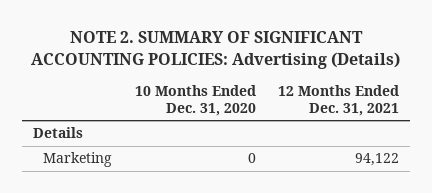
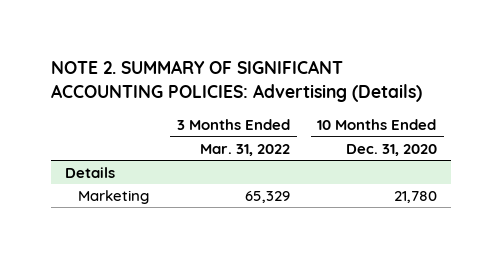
- | 10 Months Ended Dec. 31, 2020 | 12 Months Ended Dec. 31, 2021
+ | 3 Months Ended Mar. 31, 2022 | 10 Months Ended Dec. 31, 2020
- Marketing | 0 | 94,122
+ Marketing | 65,329 | 21,780

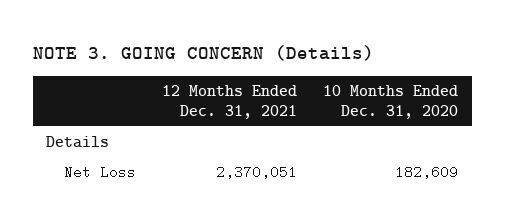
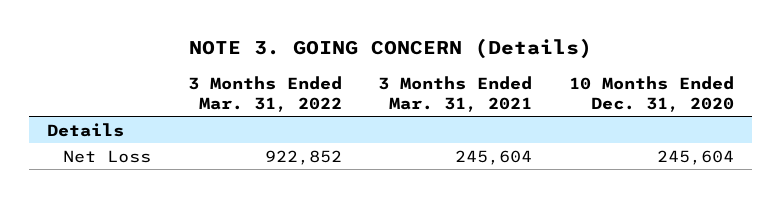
- | 12 Months Ended Dec. 31, 2021 | 10 Months Ended Dec. 31, 2020
+ | 3 Months Ended Mar. 31, 2022 | 3 Months Ended Mar. 31, 2021 | 10 Months Ended Dec. 31, 2020
- Net Loss | 2,370,051 | 182,609
+ Net Loss | 922,852 | 245,604 | 245,604

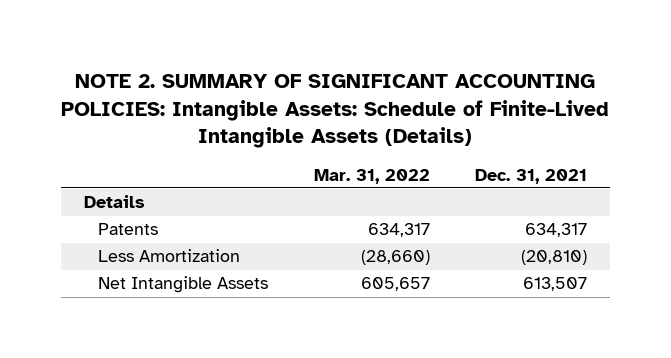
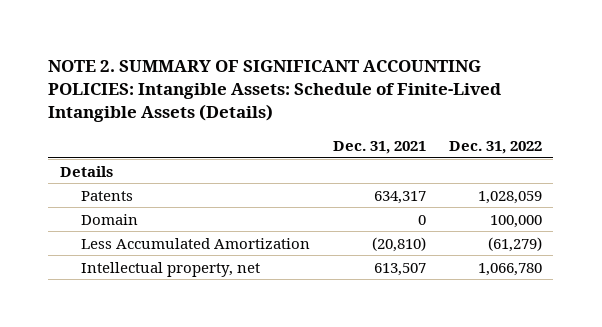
- | Mar. 31, 2022 | Dec. 31, 2021
+ | Dec. 31, 2021 | Dec. 31, 2022
- Less Amortization | (28,660) | (20,810)
- Net Intangible Assets | 605,657 | 613,507
+ Domain | 0 | 100,000
+ Less Accumulated Amortization | (20,810) | (61,279)
+ Intellectual property, net | 613,507 | 1,066,780

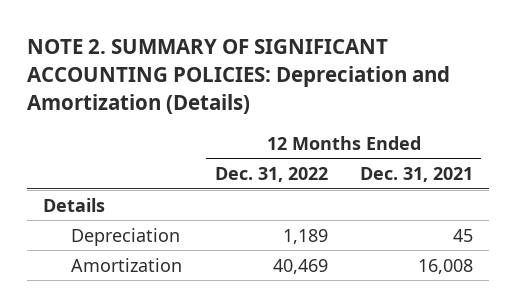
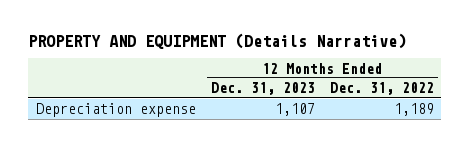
- NOTE 2. SUMMARY OF SIGNIFICANT ACCOUNTING POLICIES: Depreciation and Amortization (Details)
+ PROPERTY AND EQUIPMENT (Details Narrative)
- | 12 Months Ended Dec. 31, 2022 | 12 Months Ended Dec. 31, 2021
+ | 12 Months Ended Dec. 31, 2023 | 12 Months Ended Dec. 31, 2022
- Details
- Depreciation | 1,189 | 45
- Amortization | 40,469 | 16,008
+ Depreciation expense | 1,107 | 1,189

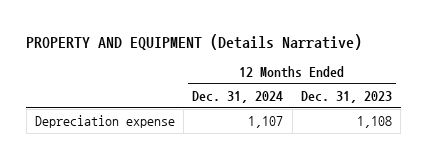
- | 12 Months Ended Dec. 31, 2023 | 12 Months Ended Dec. 31, 2022
+ | 12 Months Ended Dec. 31, 2024 | 12 Months Ended Dec. 31, 2023
- Depreciation expense | 1,107 | 1,189
+ Depreciation expense | 1,107 | 1,108

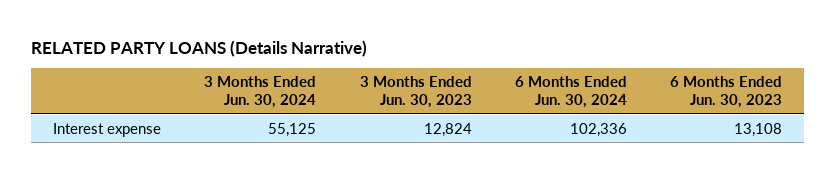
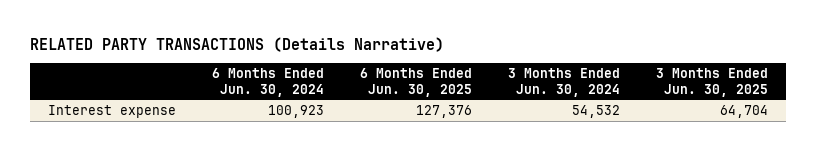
- RELATED PARTY LOANS (Details Narrative)
+ RELATED PARTY TRANSACTIONS (Details Narrative)
- | 3 Months Ended Jun. 30, 2024 | 3 Months Ended Jun. 30, 2023 | 6 Months Ended Jun. 30, 2024 | 6 Months Ended Jun. 30, 2023
+ | 6 Months Ended Jun. 30, 2024 | 6 Months Ended Jun. 30, 2025 | 3 Months Ended Jun. 30, 2024 | 3 Months Ended Jun. 30, 2025
- Interest expense | 55,125 | 12,824 | 102,336 | 13,108
+ Interest expense | 100,923 | 127,376 | 54,532 | 64,704

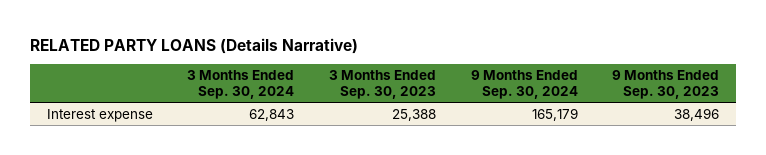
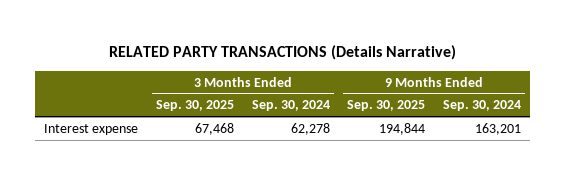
- RELATED PARTY LOANS (Details Narrative)
+ RELATED PARTY TRANSACTIONS (Details Narrative)
- | 3 Months Ended Sep. 30, 2024 | 3 Months Ended Sep. 30, 2023 | 9 Months Ended Sep. 30, 2024 | 9 Months Ended Sep. 30, 2023
+ | 3 Months Ended Sep. 30, 2025 | 3 Months Ended Sep. 30, 2024 | 9 Months Ended Sep. 30, 2025 | 9 Months Ended Sep. 30, 2024
- Interest expense | 62,843 | 25,388 | 165,179 | 38,496
+ Interest expense | 67,468 | 62,278 | 194,844 | 163,201

